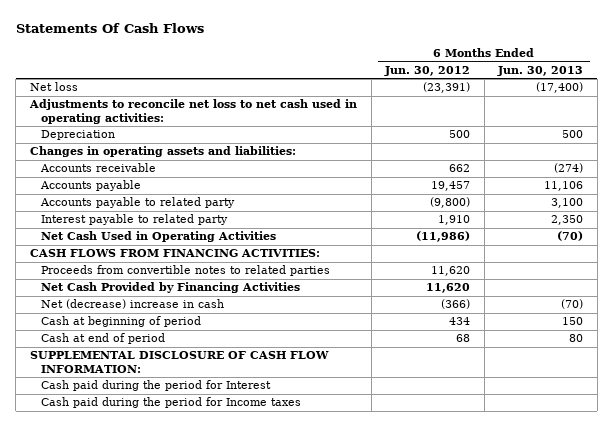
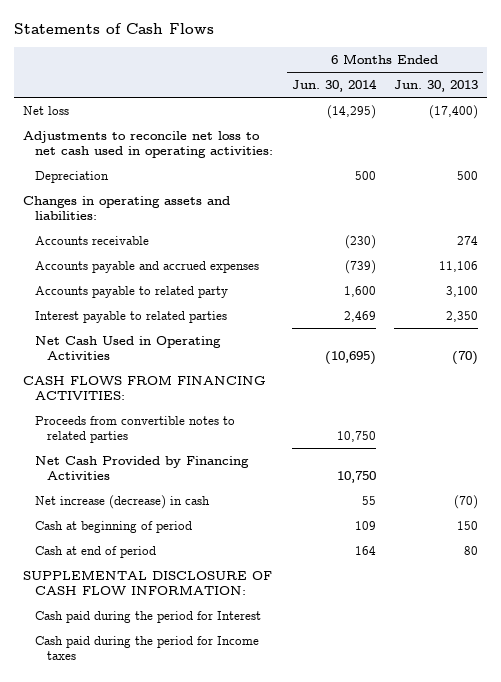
- Statements Of Cash Flows
+ Statements of Cash Flows
- | 6 Months Ended Jun. 30, 2012 | 6 Months Ended Jun. 30, 2013
+ | 6 Months Ended Jun. 30, 2014 | 6 Months Ended Jun. 30, 2013
- Accounts receivable | 662 | (274)
- Accounts payable | 19,457 | 11,106
+ Accounts receivable | (230) | 274
+ Accounts payable and accrued expenses | (739) | 11,106
- Interest payable to related party | 1,910 | 2,350
+ Interest payable to related parties | 2,469 | 2,350
- Net (decrease) increase in cash | (366) | (70)
+ Net increase (decrease) in cash | 55 | (70)

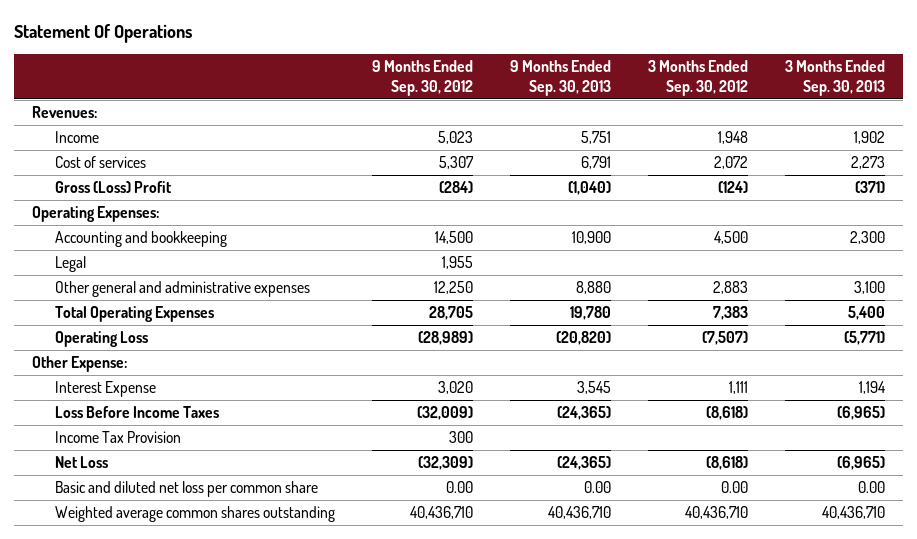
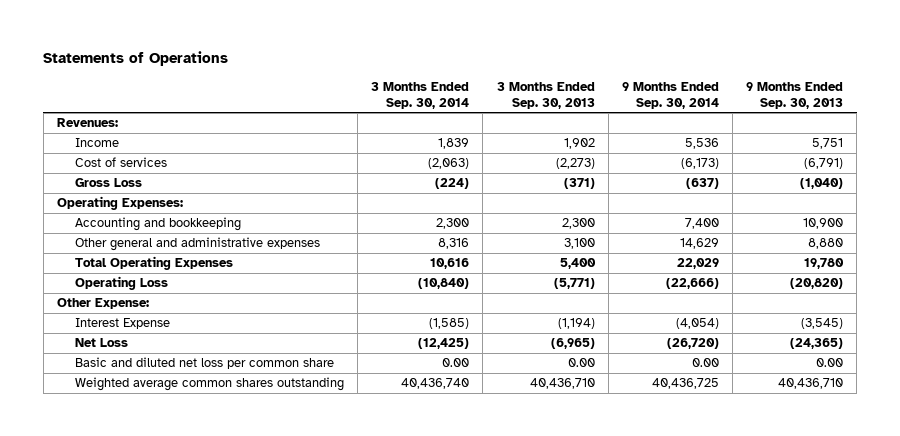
- Statement Of Operations
+ Statements of Operations
- | 9 Months Ended Sep. 30, 2012 | 9 Months Ended Sep. 30, 2013 | 3 Months Ended Sep. 30, 2012 | 3 Months Ended Sep. 30, 2013
+ | 3 Months Ended Sep. 30, 2014 | 3 Months Ended Sep. 30, 2013 | 9 Months Ended Sep. 30, 2014 | 9 Months Ended Sep. 30, 2013
- Cost of services | 5,307 | 6,791 | 2,072 | 2,273
- Gross (Loss) Profit | (284) | (1,040) | (124) | (371)
+ Cost of services | (2,063) | (2,273) | (6,173) | (6,791)
+ Gross Loss | (224) | (371) | (637) | (1,040)
- Legal | 1,955 | | |
- Interest Expense | 3,020 | 3,545 | 1,111 | 1,194
- Loss Before Income Taxes | (32,009) | (24,365) | (8,618) | (6,965)
- Income Tax Provision | 300 | | |
+ Interest Expense | (1,585) | (1,194) | (4,054) | (3,545)

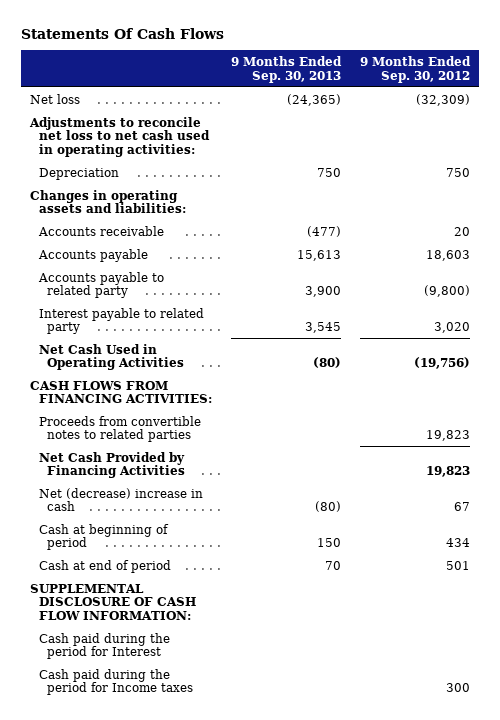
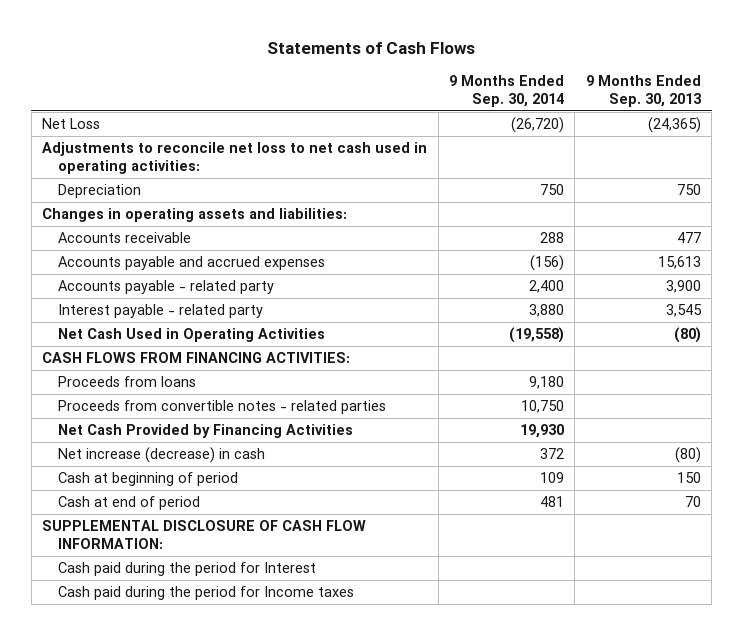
- Statements Of Cash Flows
+ Statements of Cash Flows
- | 9 Months Ended Sep. 30, 2013 | 9 Months Ended Sep. 30, 2012
+ | 9 Months Ended Sep. 30, 2014 | 9 Months Ended Sep. 30, 2013
- Net loss | (24,365) | (32,309)
+ Net Loss | (26,720) | (24,365)
- Accounts receivable | (477) | 20
- Accounts payable | 15,613 | 18,603
- Accounts payable to related party | 3,900 | (9,800)
- Interest payable to related party | 3,545 | 3,020
+ Accounts receivable | 288 | 477
+ Accounts payable and accrued expenses | (156) | 15,613
+ Accounts payable - related party | 2,400 | 3,900
+ Interest payable - related party | 3,880 | 3,545
- Proceeds from convertible notes to related parties | | 19,823
+ Proceeds from loans | 9,180 |
+ Proceeds from convertible notes - related parties | 10,750 |
- Net (decrease) increase in cash | (80) | 67
+ Net increase (decrease) in cash | 372 | (80)

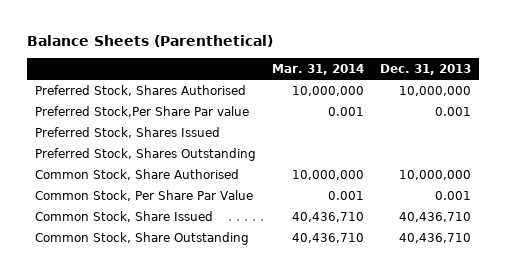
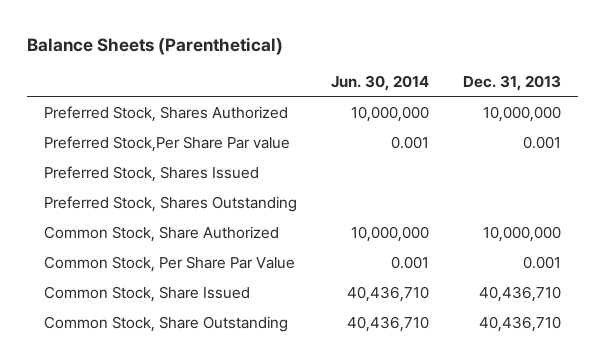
- | Mar. 31, 2014 | Dec. 31, 2013
+ | Jun. 30, 2014 | Dec. 31, 2013
- Preferred Stock, Shares Authorised | 10,000,000 | 10,000,000
+ Preferred Stock, Shares Authorized | 10,000,000 | 10,000,000
- Common Stock, Share Authorised | 10,000,000 | 10,000,000
+ Common Stock, Share Authorized | 10,000,000 | 10,000,000

